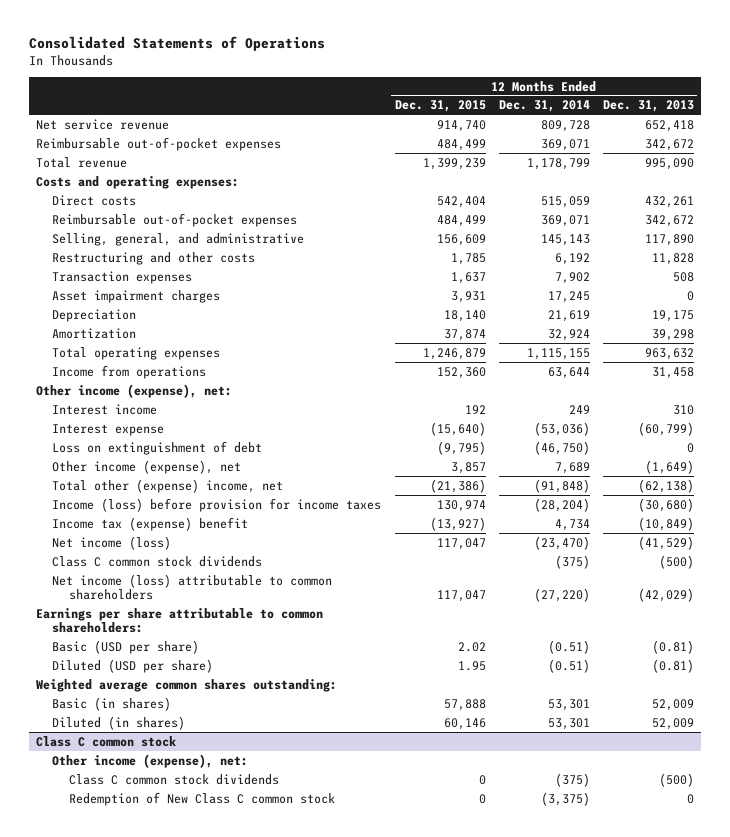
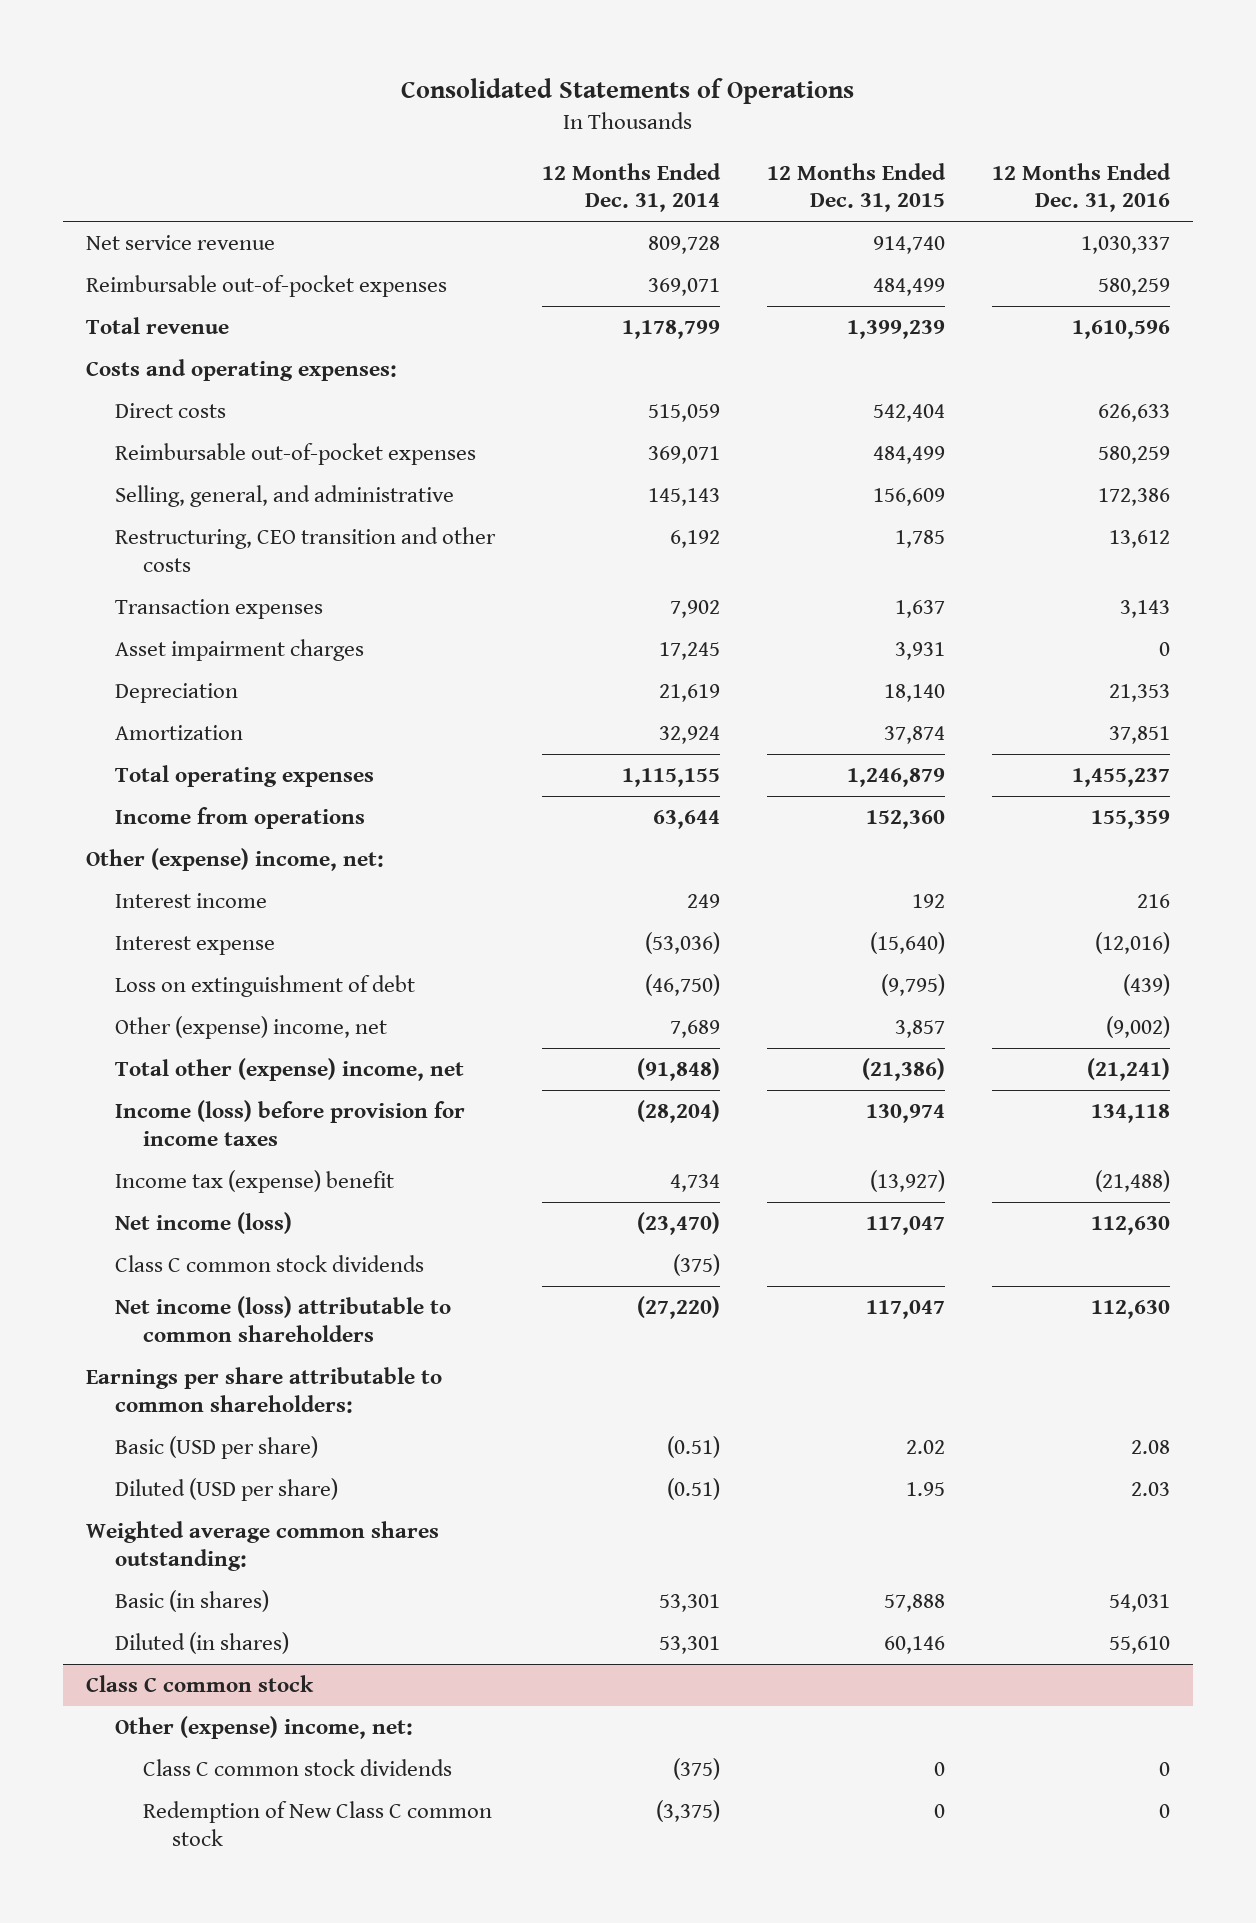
- | 12 Months Ended Dec. 31, 2015 | 12 Months Ended Dec. 31, 2014 | 12 Months Ended Dec. 31, 2013
+ | 12 Months Ended Dec. 31, 2014 | 12 Months Ended Dec. 31, 2015 | 12 Months Ended Dec. 31, 2016
- Restructuring and other costs | 1,785 | 6,192 | 11,828
+ Restructuring, CEO transition and other costs | 6,192 | 1,785 | 13,612
- Other income (expense), net:
+ Other (expense) income, net:
- Other income (expense), net | 3,857 | 7,689 | (1,649)
+ Other (expense) income, net | 7,689 | 3,857 | (9,002)
@ Class C common stock
- Other income (expense), net:
+ Other (expense) income, net:

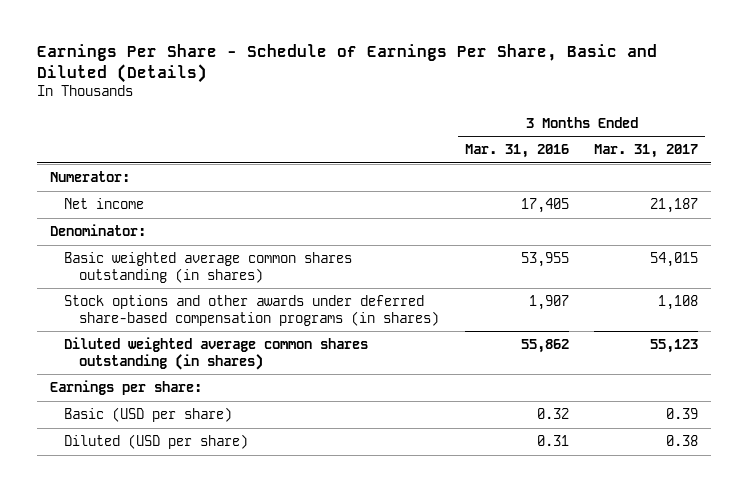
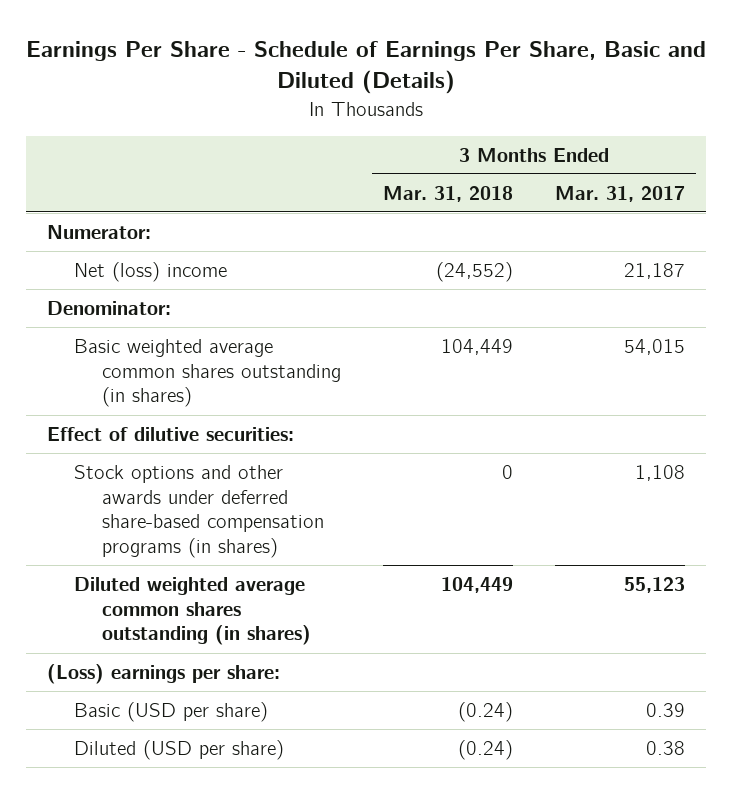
- | 3 Months Ended Mar. 31, 2016 | 3 Months Ended Mar. 31, 2017
+ | 3 Months Ended Mar. 31, 2018 | 3 Months Ended Mar. 31, 2017
- Net income | 17,405 | 21,187
+ Net (loss) income | (24,552) | 21,187
+ Effect of dilutive securities:
- Earnings per share:
+ (Loss) earnings per share:

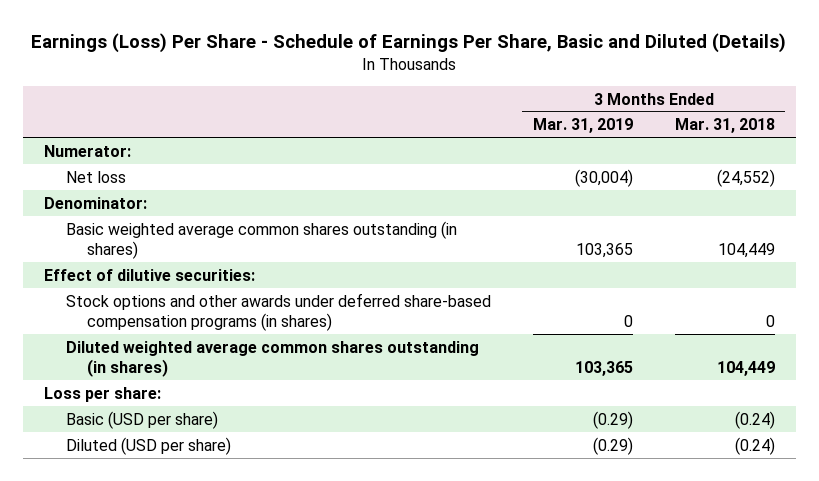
- Earnings Per Share - Schedule of Earnings Per Share, Basic and Diluted (Details)
+ Earnings (Loss) Per Share - Schedule of Earnings Per Share, Basic and Diluted (Details)
- | 3 Months Ended Mar. 31, 2018 | 3 Months Ended Mar. 31, 2017
+ | 3 Months Ended Mar. 31, 2019 | 3 Months Ended Mar. 31, 2018
- Net (loss) income | (24,552) | 21,187
+ Net loss | (30,004) | (24,552)
- (Loss) earnings per share:
+ Loss per share:

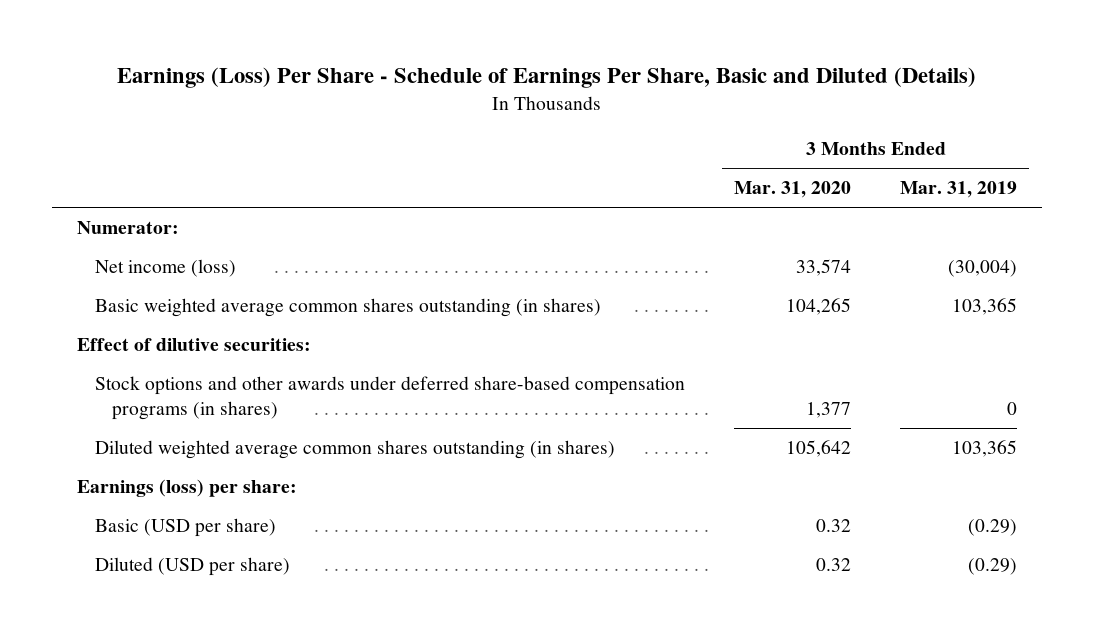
- | 3 Months Ended Mar. 31, 2019 | 3 Months Ended Mar. 31, 2018
+ | 3 Months Ended Mar. 31, 2020 | 3 Months Ended Mar. 31, 2019
- Net loss | (30,004) | (24,552)
- Denominator:
+ Net income (loss) | 33,574 | (30,004)
- Loss per share:
+ Earnings (loss) per share:

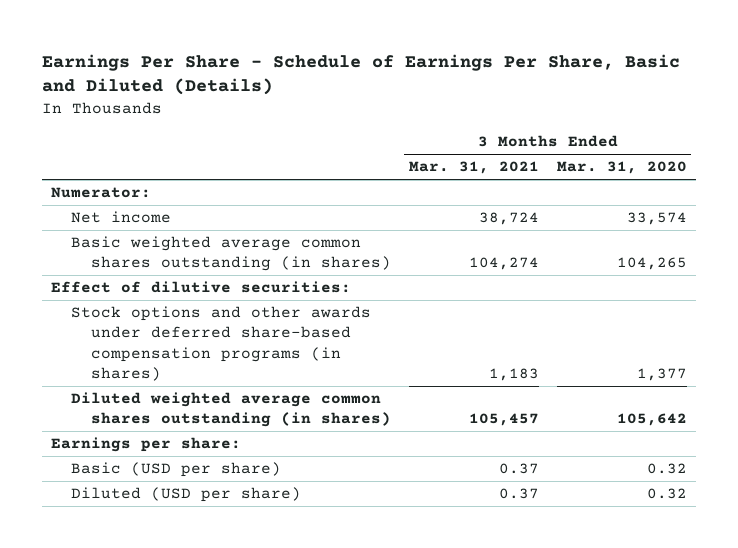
- Earnings (Loss) Per Share - Schedule of Earnings Per Share, Basic and Diluted (Details)
+ Earnings Per Share - Schedule of Earnings Per Share, Basic and Diluted (Details)
- | 3 Months Ended Mar. 31, 2020 | 3 Months Ended Mar. 31, 2019
+ | 3 Months Ended Mar. 31, 2021 | 3 Months Ended Mar. 31, 2020
- Net income (loss) | 33,574 | (30,004)
+ Net income | 38,724 | 33,574
- Earnings (loss) per share:
+ Earnings per share:

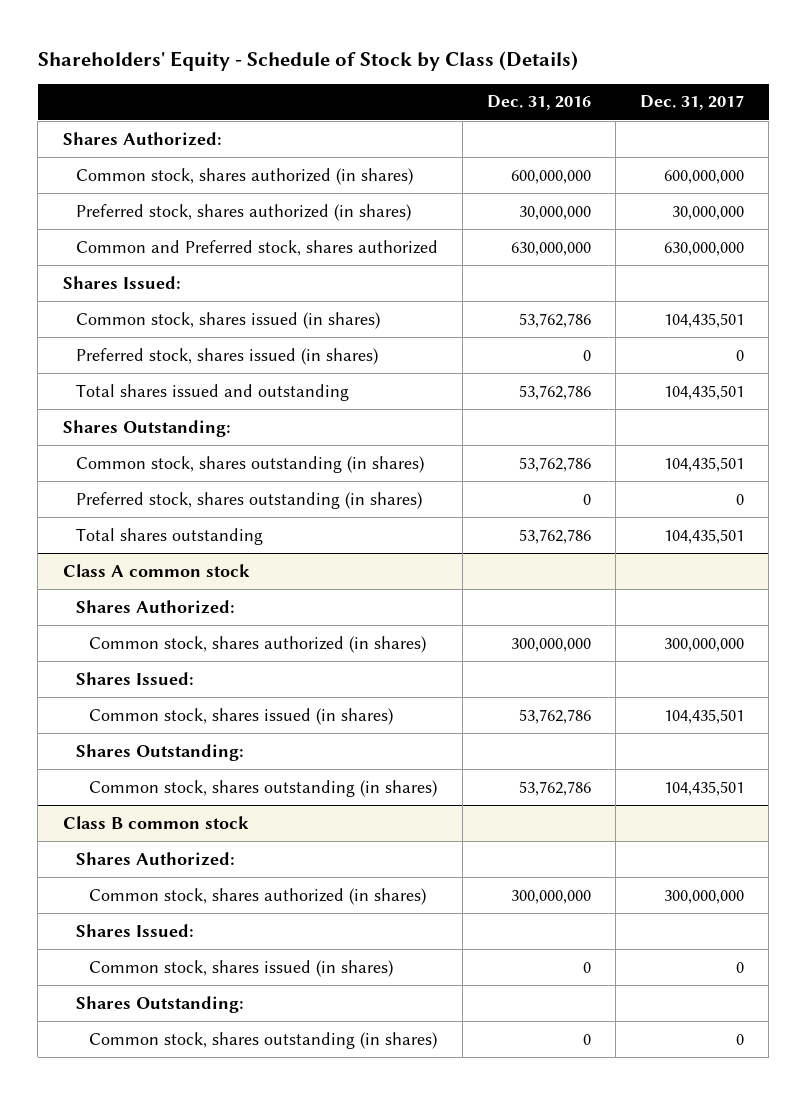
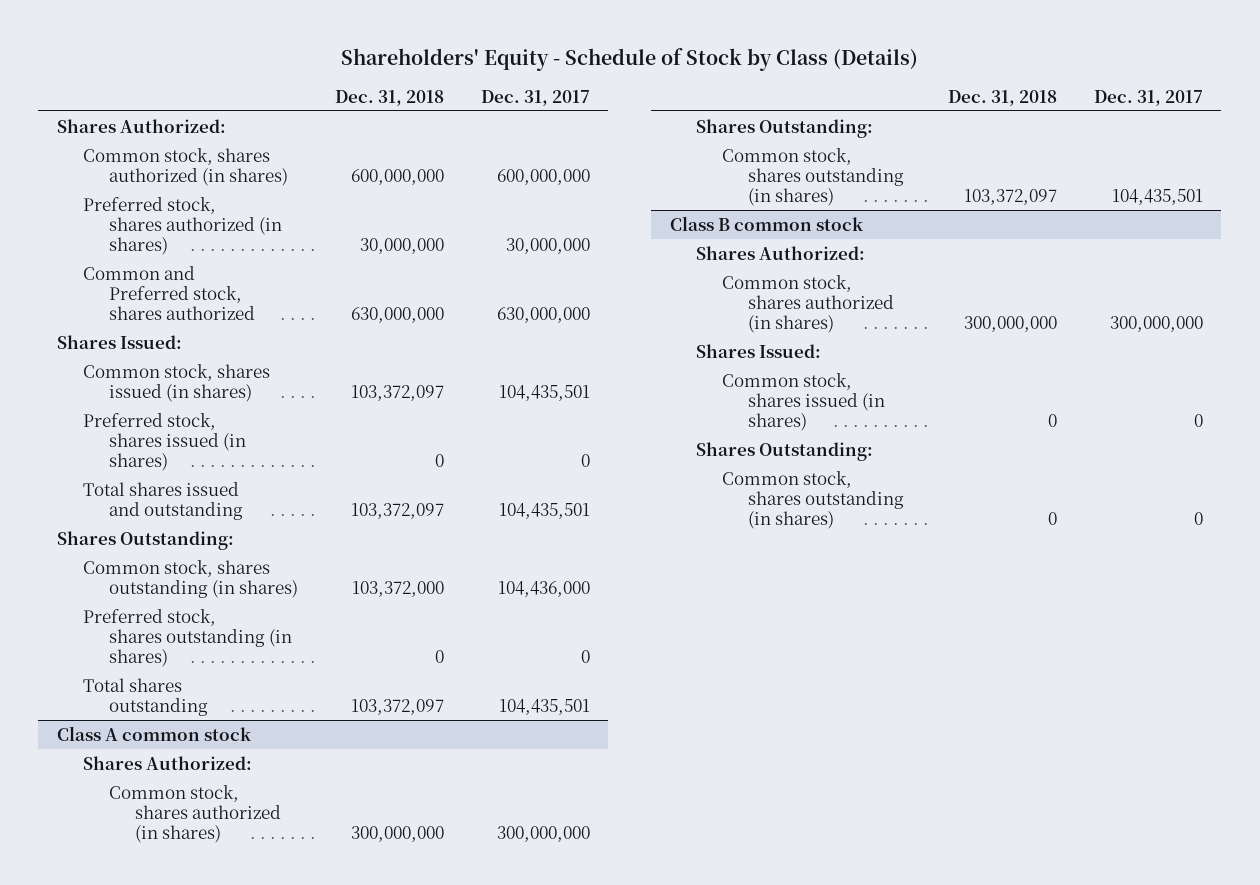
- | Dec. 31, 2016 | Dec. 31, 2017
+ | Dec. 31, 2018 | Dec. 31, 2017
- Common stock, shares outstanding (in shares) | 53,762,786 | 104,435,501
+ Common stock, shares outstanding (in shares) | 103,372,000 | 104,436,000
@ Class A common stock
- Shares Issued:
- Common stock, shares issued (in shares) | 53,762,786 | 104,435,501

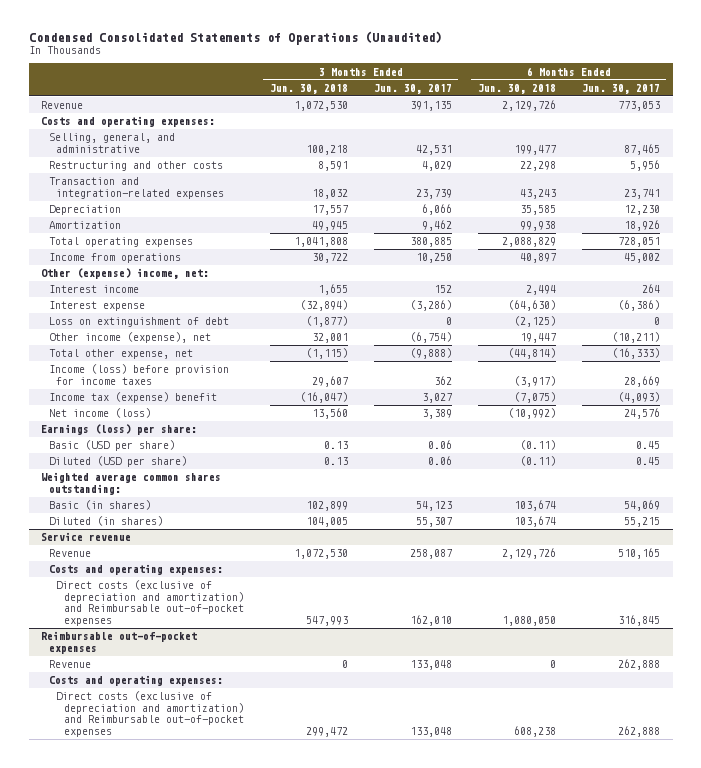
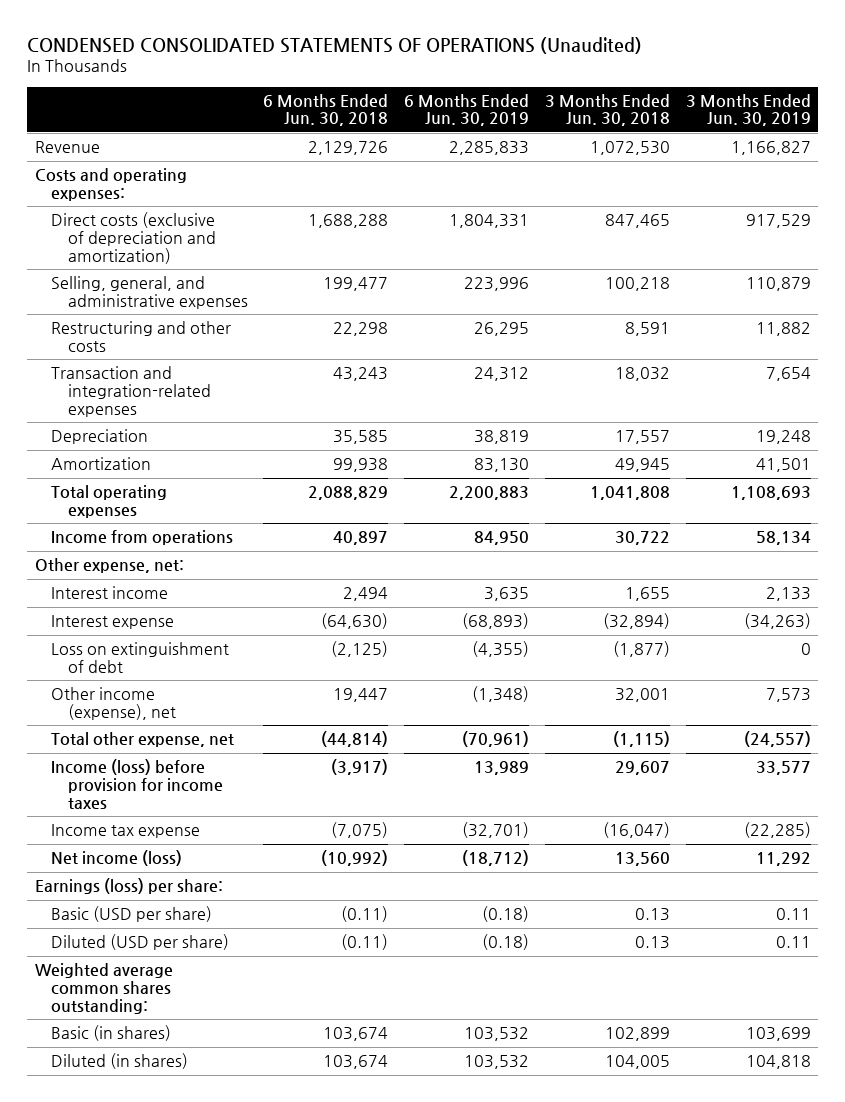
- Condensed Consolidated Statements of Operations (Unaudited)
+ CONDENSED CONSOLIDATED STATEMENTS OF OPERATIONS (Unaudited)
- | 3 Months Ended Jun. 30, 2018 | 3 Months Ended Jun. 30, 2017 | 6 Months Ended Jun. 30, 2018 | 6 Months Ended Jun. 30, 2017
+ | 6 Months Ended Jun. 30, 2018 | 6 Months Ended Jun. 30, 2019 | 3 Months Ended Jun. 30, 2018 | 3 Months Ended Jun. 30, 2019
- Selling, general, and administrative | 100,218 | 42,531 | 199,477 | 87,465
+ Direct costs (exclusive of depreciation and amortization) | 1,688,288 | 1,804,331 | 847,465 | 917,529
+ Selling, general, and administrative expenses | 199,477 | 223,996 | 100,218 | 110,879
- Other (expense) income, net:
+ Other expense, net:
- Income tax (expense) benefit | (16,047) | 3,027 | (7,075) | (4,093)
+ Income tax expense | (7,075) | (32,701) | (16,047) | (22,285)
- Service revenue
- Revenue | 1,072,530 | 258,087 | 2,129,726 | 510,165
- Costs and operating expenses:
- Direct costs (exclusive of depreciation and amortization) and Reimbursable out-of-pocket expenses | 547,993 | 162,010 | 1,080,050 | 316,845
- Reimbursable out-of-pocket expenses
- Revenue | 0 | 133,048 | 0 | 262,888
- Costs and operating expenses:
- Direct costs (exclusive of depreciation and amortization) and Reimbursable out-of-pocket expenses | 299,472 | 133,048 | 608,238 | 262,888

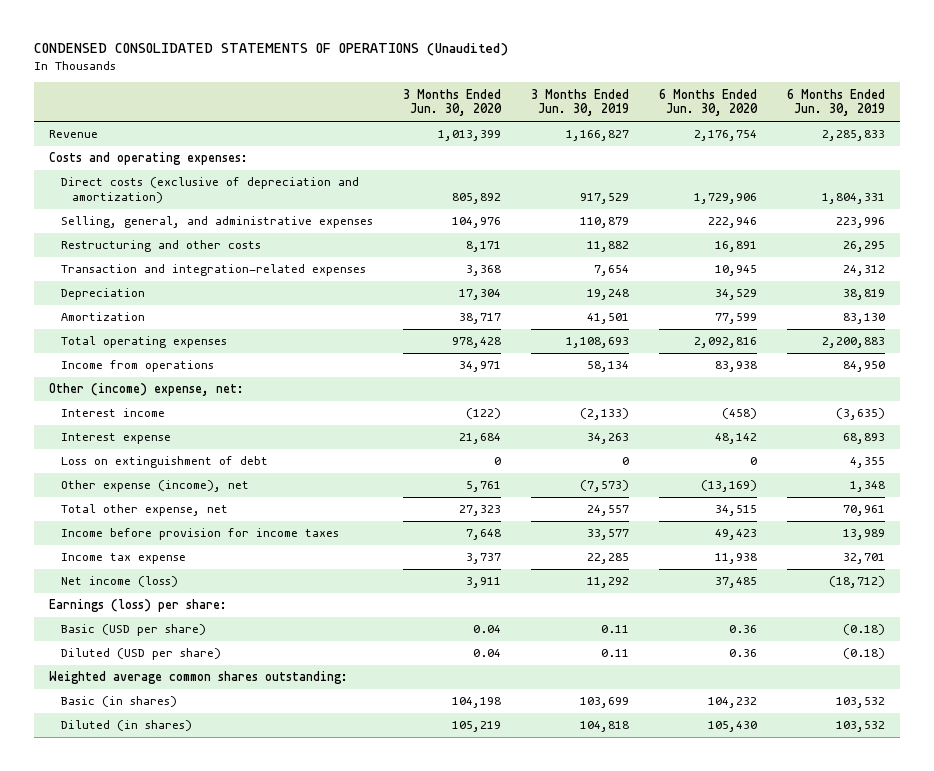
- | 6 Months Ended Jun. 30, 2018 | 6 Months Ended Jun. 30, 2019 | 3 Months Ended Jun. 30, 2018 | 3 Months Ended Jun. 30, 2019
+ | 3 Months Ended Jun. 30, 2020 | 3 Months Ended Jun. 30, 2019 | 6 Months Ended Jun. 30, 2020 | 6 Months Ended Jun. 30, 2019
- Other expense, net:
- Interest income | 2,494 | 3,635 | 1,655 | 2,133
- Interest expense | (64,630) | (68,893) | (32,894) | (34,263)
- Loss on extinguishment of debt | (2,125) | (4,355) | (1,877) | 0
- Other income (expense), net | 19,447 | (1,348) | 32,001 | 7,573
- Total other expense, net | (44,814) | (70,961) | (1,115) | (24,557)
- Income (loss) before provision for income taxes | (3,917) | 13,989 | 29,607 | 33,577
- Income tax expense | (7,075) | (32,701) | (16,047) | (22,285)
+ Other (income) expense, net:
+ Interest income | (122) | (2,133) | (458) | (3,635)
+ Interest expense | 21,684 | 34,263 | 48,142 | 68,893
+ Loss on extinguishment of debt | 0 | 0 | 0 | 4,355
+ Other expense (income), net | 5,761 | (7,573) | (13,169) | 1,348
+ Total other expense, net | 27,323 | 24,557 | 34,515 | 70,961
+ Income before provision for income taxes | 7,648 | 33,577 | 49,423 | 13,989
+ Income tax expense | 3,737 | 22,285 | 11,938 | 32,701

